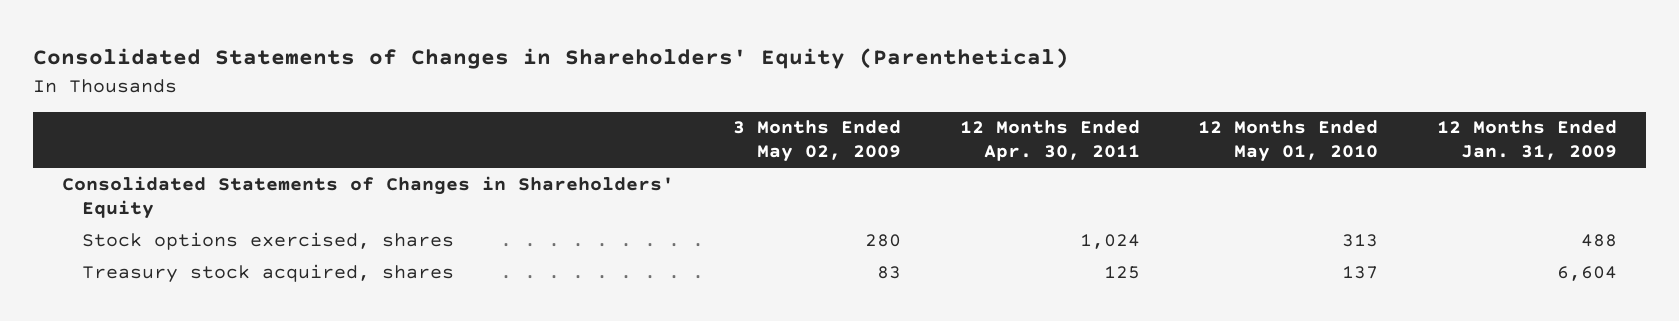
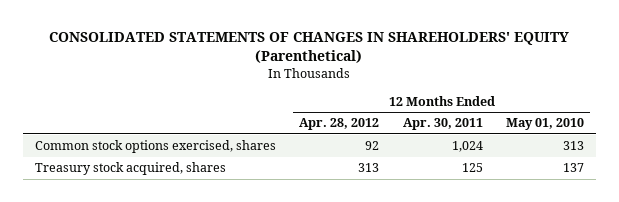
- Consolidated Statements of Changes in Shareholders' Equity (Parenthetical)
+ CONSOLIDATED STATEMENTS OF CHANGES IN SHAREHOLDERS' EQUITY (Parenthetical)
- | 3 Months Ended May 02, 2009 | 12 Months Ended Apr. 30, 2011 | 12 Months Ended May 01, 2010 | 12 Months Ended Jan. 31, 2009
+ | 12 Months Ended Apr. 28, 2012 | 12 Months Ended Apr. 30, 2011 | 12 Months Ended May 01, 2010
- Consolidated Statements of Changes in Shareholders' Equity
- Stock options exercised, shares | 280 | 1,024 | 313 | 488
+ Common stock options exercised, shares | 92 | 1,024 | 313

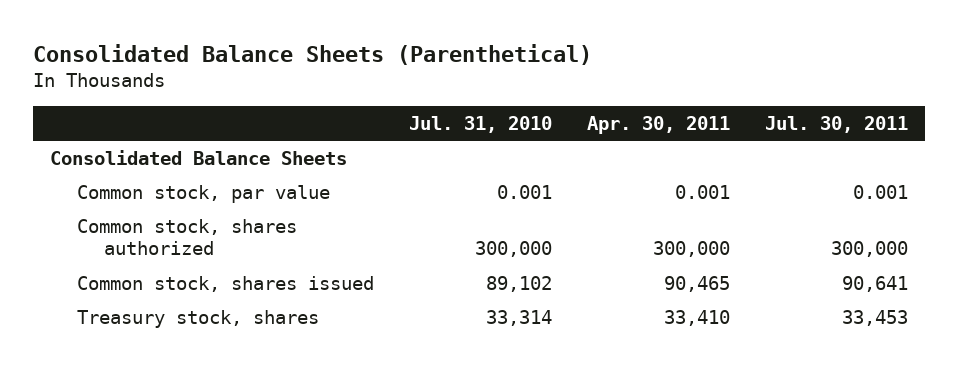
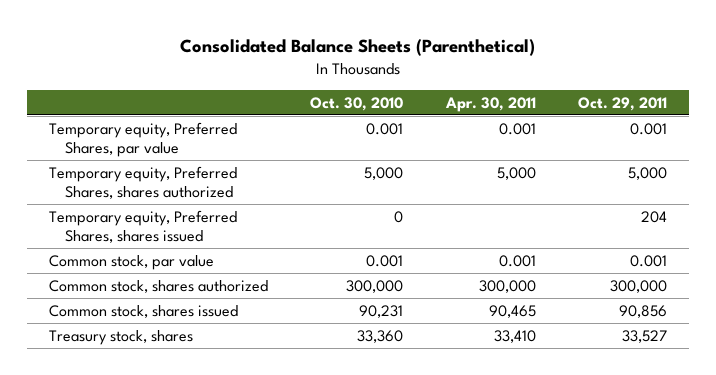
- | Jul. 31, 2010 | Apr. 30, 2011 | Jul. 30, 2011
+ | Oct. 30, 2010 | Apr. 30, 2011 | Oct. 29, 2011
- Consolidated Balance Sheets
+ Temporary equity, Preferred Shares, par value | 0.001 | 0.001 | 0.001
+ Temporary equity, Preferred Shares, shares authorized | 5,000 | 5,000 | 5,000
+ Temporary equity, Preferred Shares, shares issued | 0 | | 204

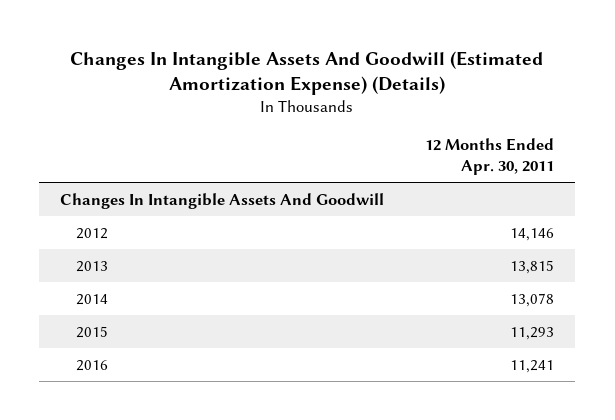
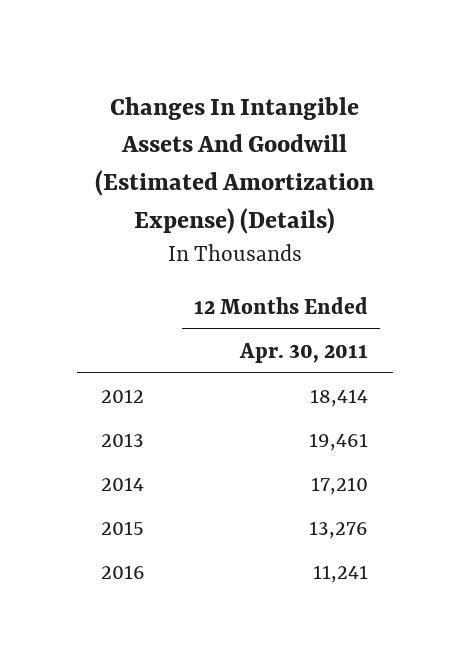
- Changes In Intangible Assets And Goodwill
- 2012 | 14,146
- 2013 | 13,815
- 2014 | 13,078
- 2015 | 11,293
+ 2012 | 18,414
+ 2013 | 19,461
+ 2014 | 17,210
+ 2015 | 13,276

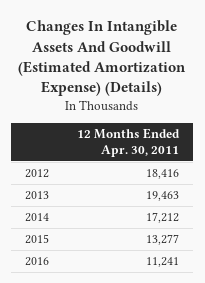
- 2012 | 18,414
- 2013 | 19,461
- 2014 | 17,210
- 2015 | 13,276
+ 2012 | 18,416
+ 2013 | 19,463
+ 2014 | 17,212
+ 2015 | 13,277

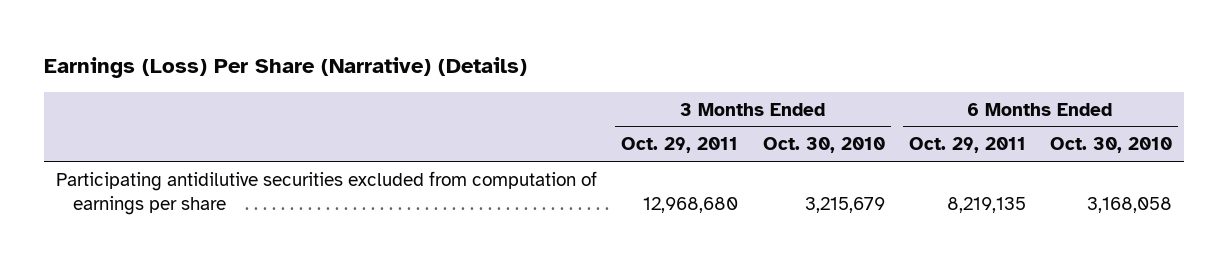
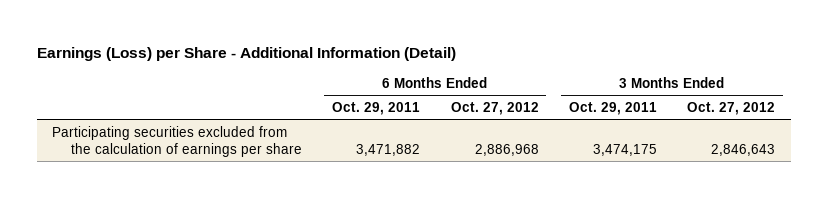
- Earnings (Loss) Per Share (Narrative) (Details)
+ Earnings (Loss) per Share - Additional Information (Detail)
- | 3 Months Ended Oct. 29, 2011 | 3 Months Ended Oct. 30, 2010 | 6 Months Ended Oct. 29, 2011 | 6 Months Ended Oct. 30, 2010
+ | 6 Months Ended Oct. 29, 2011 | 6 Months Ended Oct. 27, 2012 | 3 Months Ended Oct. 29, 2011 | 3 Months Ended Oct. 27, 2012
- Participating antidilutive securities excluded from computation of earnings per share | 12,968,680 | 3,215,679 | 8,219,135 | 3,168,058
+ Participating securities excluded from the calculation of earnings per share | 3,471,882 | 2,886,968 | 3,474,175 | 2,846,643

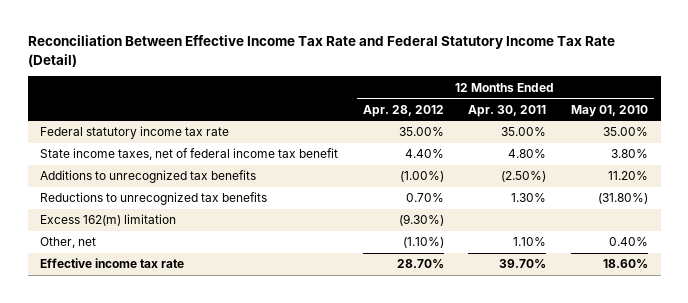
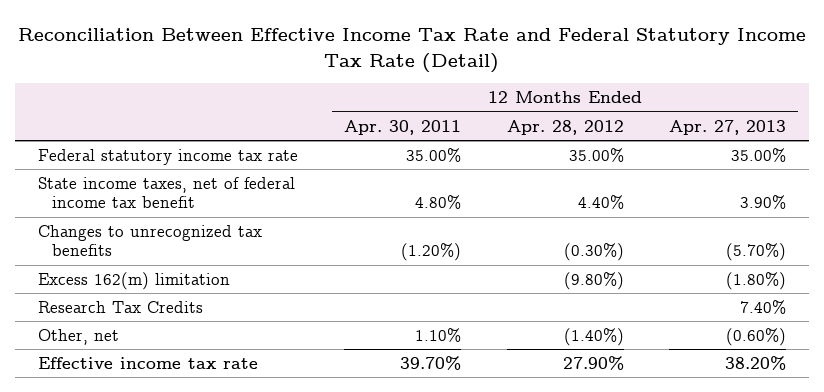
- | 12 Months Ended Apr. 28, 2012 | 12 Months Ended Apr. 30, 2011 | 12 Months Ended May 01, 2010
+ | 12 Months Ended Apr. 30, 2011 | 12 Months Ended Apr. 28, 2012 | 12 Months Ended Apr. 27, 2013
- Additions to unrecognized tax benefits | (1.00%) | (2.50%) | 11.20%
- Reductions to unrecognized tax benefits | 0.70% | 1.30% | (31.80%)
- Excess 162(m) limitation | (9.30%) | |
- Other, net | (1.10%) | 1.10% | 0.40%
- Effective income tax rate | 28.70% | 39.70% | 18.60%
+ Changes to unrecognized tax benefits | (1.20%) | (0.30%) | (5.70%)
+ Excess 162(m) limitation | | (9.80%) | (1.80%)
+ Research Tax Credits | | | 7.40%
+ Other, net | 1.10% | (1.40%) | (0.60%)
+ Effective income tax rate | 39.70% | 27.90% | 38.20%

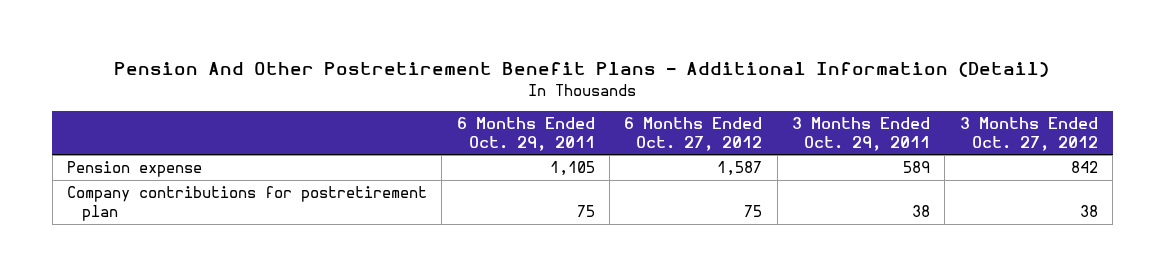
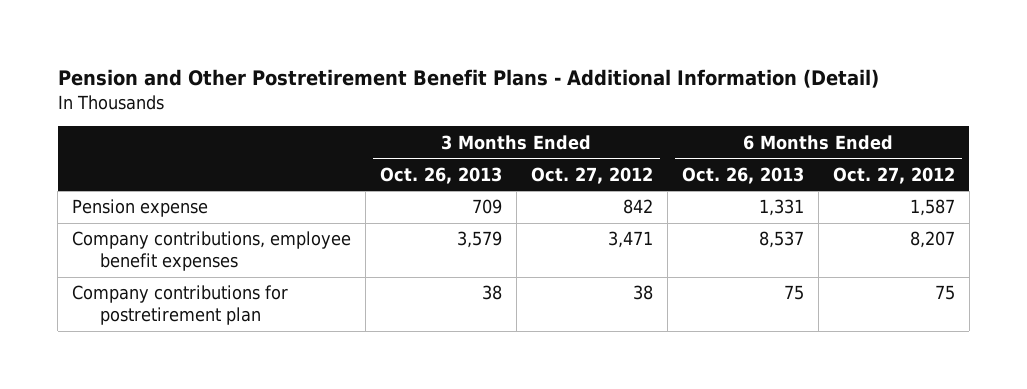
- Pension And Other Postretirement Benefit Plans - Additional Information (Detail)
+ Pension and Other Postretirement Benefit Plans - Additional Information (Detail)
- | 6 Months Ended Oct. 29, 2011 | 6 Months Ended Oct. 27, 2012 | 3 Months Ended Oct. 29, 2011 | 3 Months Ended Oct. 27, 2012
+ | 3 Months Ended Oct. 26, 2013 | 3 Months Ended Oct. 27, 2012 | 6 Months Ended Oct. 26, 2013 | 6 Months Ended Oct. 27, 2012
+ Company contributions, employee benefit expenses | 3,579 | 3,471 | 8,537 | 8,207

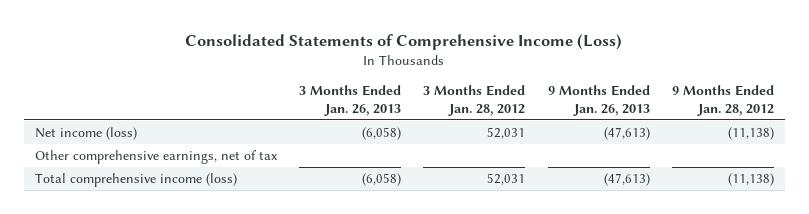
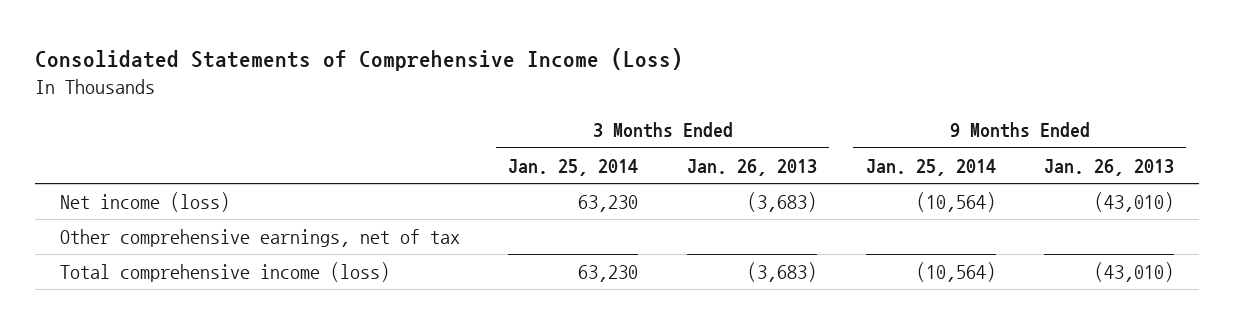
- | 3 Months Ended Jan. 26, 2013 | 3 Months Ended Jan. 28, 2012 | 9 Months Ended Jan. 26, 2013 | 9 Months Ended Jan. 28, 2012
+ | 3 Months Ended Jan. 25, 2014 | 3 Months Ended Jan. 26, 2013 | 9 Months Ended Jan. 25, 2014 | 9 Months Ended Jan. 26, 2013
- Net income (loss) | (6,058) | 52,031 | (47,613) | (11,138)
+ Net income (loss) | 63,230 | (3,683) | (10,564) | (43,010)
- Total comprehensive income (loss) | (6,058) | 52,031 | (47,613) | (11,138)
+ Total comprehensive income (loss) | 63,230 | (3,683) | (10,564) | (43,010)

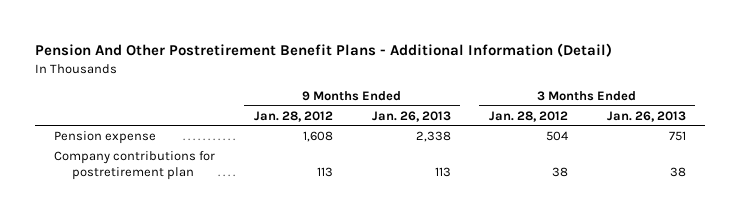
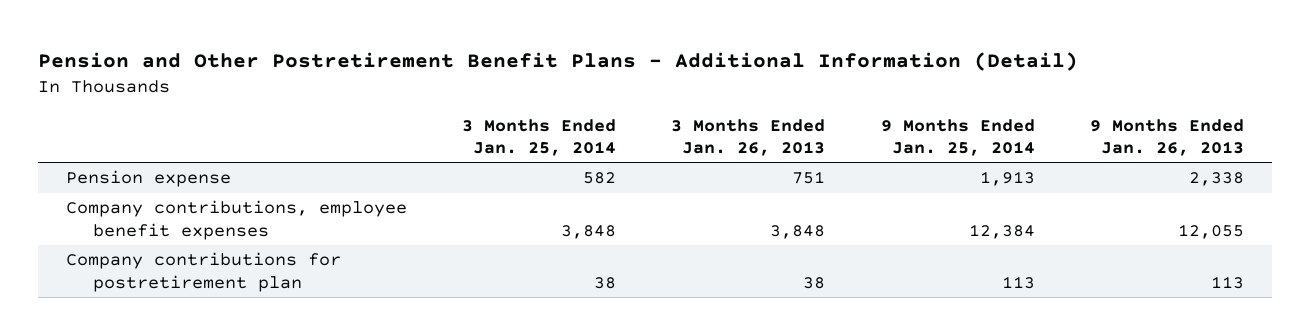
- Pension And Other Postretirement Benefit Plans - Additional Information (Detail)
+ Pension and Other Postretirement Benefit Plans - Additional Information (Detail)
- | 9 Months Ended Jan. 28, 2012 | 9 Months Ended Jan. 26, 2013 | 3 Months Ended Jan. 28, 2012 | 3 Months Ended Jan. 26, 2013
+ | 3 Months Ended Jan. 25, 2014 | 3 Months Ended Jan. 26, 2013 | 9 Months Ended Jan. 25, 2014 | 9 Months Ended Jan. 26, 2013
+ Company contributions, employee benefit expenses | 3,848 | 3,848 | 12,384 | 12,055

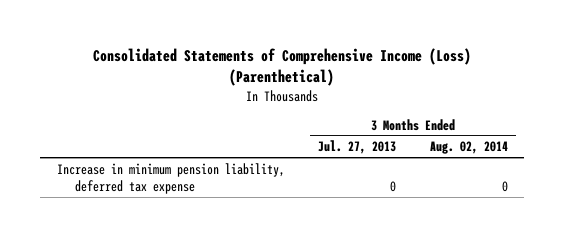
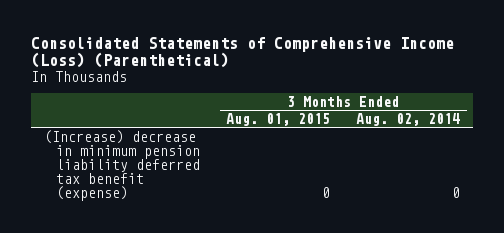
- | 3 Months Ended Jul. 27, 2013 | 3 Months Ended Aug. 02, 2014
+ | 3 Months Ended Aug. 01, 2015 | 3 Months Ended Aug. 02, 2014
- Increase in minimum pension liability, deferred tax expense | 0 | 0
+ (Increase) decrease in minimum pension liability deferred tax benefit (expense) | 0 | 0

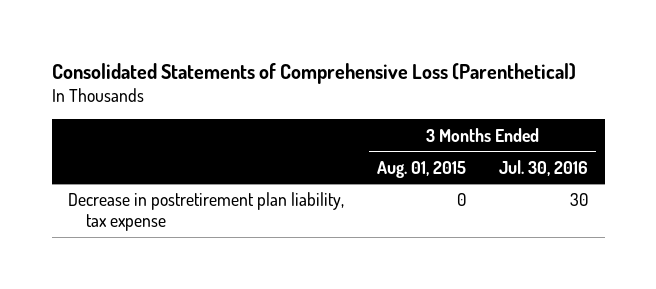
- Consolidated Statements of Comprehensive Income (Loss) (Parenthetical)
+ Consolidated Statements of Comprehensive Loss (Parenthetical)
- | 3 Months Ended Aug. 01, 2015 | 3 Months Ended Aug. 02, 2014
+ | 3 Months Ended Aug. 01, 2015 | 3 Months Ended Jul. 30, 2016
- (Increase) decrease in minimum pension liability deferred tax benefit (expense) | 0 | 0
+ Decrease in postretirement plan liability, tax expense | 0 | 30

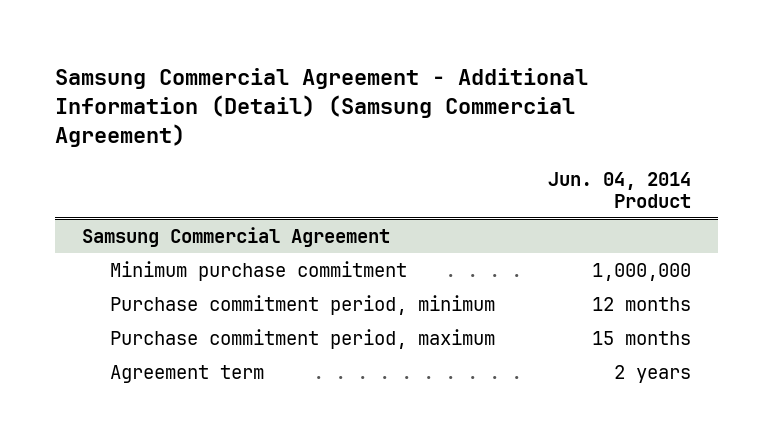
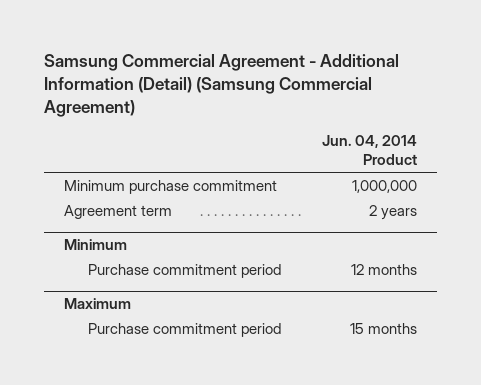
- Samsung Commercial Agreement
- Purchase commitment period, minimum | 12 months
- Purchase commitment period, maximum | 15 months
+ Minimum
+ Purchase commitment period | 12 months
+ Maximum
+ Purchase commitment period | 15 months

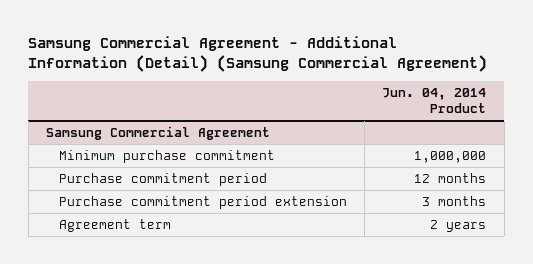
+ Samsung Commercial Agreement
- Agreement term | 2 years
- Minimum
- Maximum
- Purchase commitment period | 15 months
+ Purchase commitment period extension | 3 months
+ Agreement term | 2 years

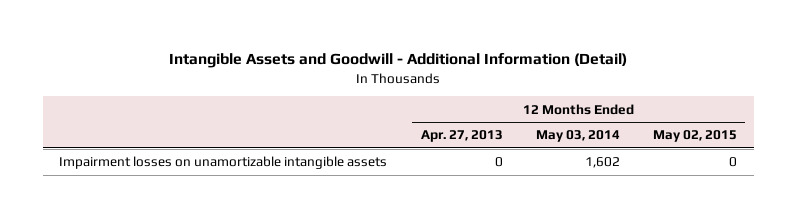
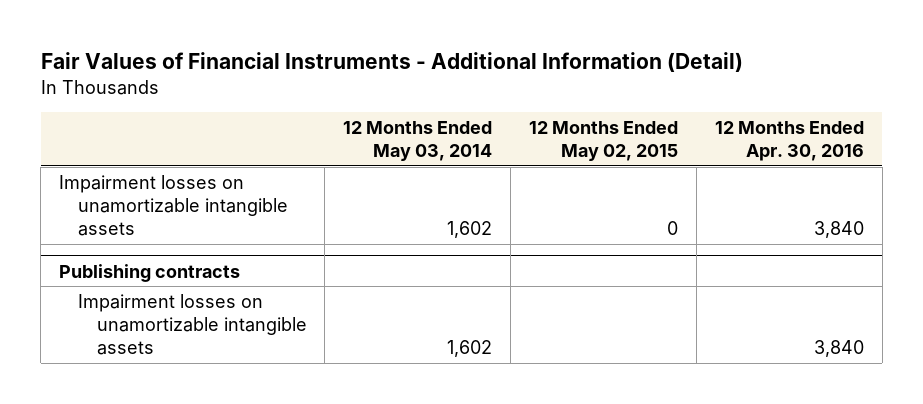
- Intangible Assets and Goodwill - Additional Information (Detail)
+ Fair Values of Financial Instruments - Additional Information (Detail)
- | 12 Months Ended Apr. 27, 2013 | 12 Months Ended May 03, 2014 | 12 Months Ended May 02, 2015
+ | 12 Months Ended May 03, 2014 | 12 Months Ended May 02, 2015 | 12 Months Ended Apr. 30, 2016
+ Publishing contracts
+ Impairment losses on unamortizable intangible assets | 1,602 | | 3,840

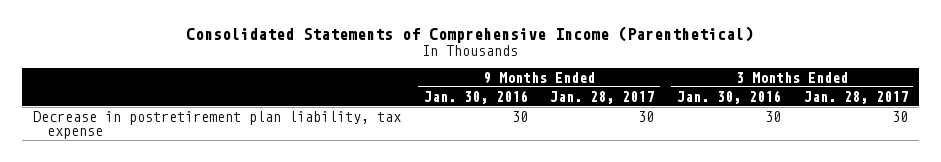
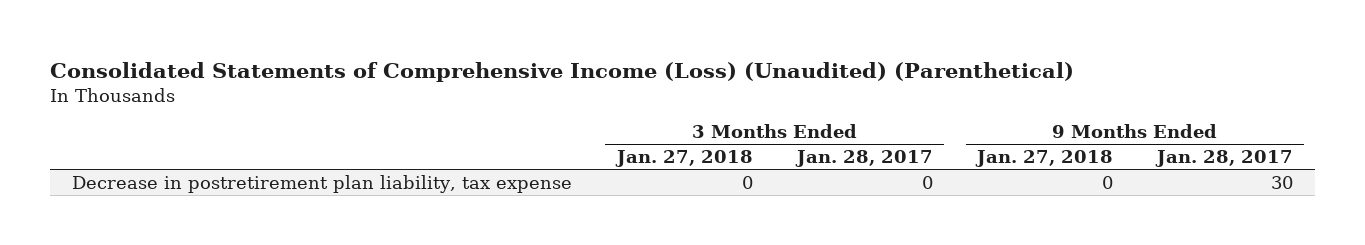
- Consolidated Statements of Comprehensive Income (Parenthetical)
+ Consolidated Statements of Comprehensive Income (Loss) (Unaudited) (Parenthetical)
- | 9 Months Ended Jan. 30, 2016 | 9 Months Ended Jan. 28, 2017 | 3 Months Ended Jan. 30, 2016 | 3 Months Ended Jan. 28, 2017
+ | 3 Months Ended Jan. 27, 2018 | 3 Months Ended Jan. 28, 2017 | 9 Months Ended Jan. 27, 2018 | 9 Months Ended Jan. 28, 2017
- Decrease in postretirement plan liability, tax expense | 30 | 30 | 30 | 30
+ Decrease in postretirement plan liability, tax expense | 0 | 0 | 0 | 30

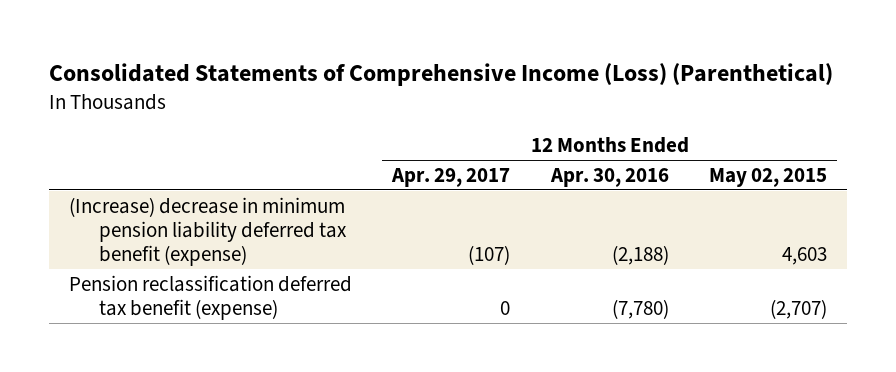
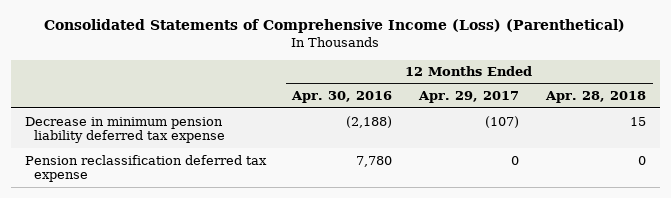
- | 12 Months Ended Apr. 29, 2017 | 12 Months Ended Apr. 30, 2016 | 12 Months Ended May 02, 2015
+ | 12 Months Ended Apr. 30, 2016 | 12 Months Ended Apr. 29, 2017 | 12 Months Ended Apr. 28, 2018
- (Increase) decrease in minimum pension liability deferred tax benefit (expense) | (107) | (2,188) | 4,603
- Pension reclassification deferred tax benefit (expense) | 0 | (7,780) | (2,707)
+ Decrease in minimum pension liability deferred tax expense | (2,188) | (107) | 15
+ Pension reclassification deferred tax expense | 7,780 | 0 | 0

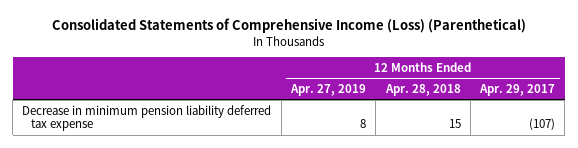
- | 12 Months Ended Apr. 30, 2016 | 12 Months Ended Apr. 29, 2017 | 12 Months Ended Apr. 28, 2018
+ | 12 Months Ended Apr. 27, 2019 | 12 Months Ended Apr. 28, 2018 | 12 Months Ended Apr. 29, 2017
- Pension reclassification deferred tax expense | 7,780 | 0 | 0

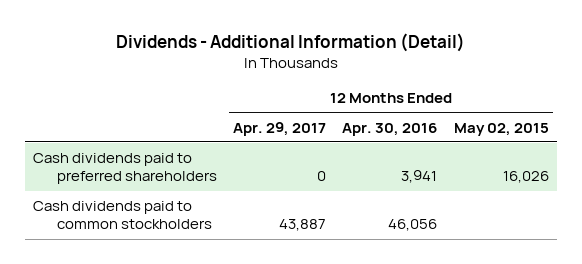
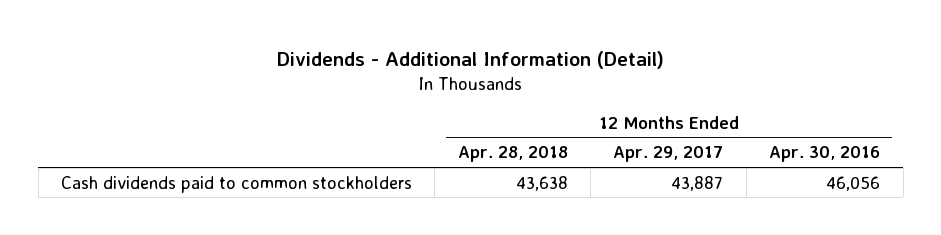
- | 12 Months Ended Apr. 29, 2017 | 12 Months Ended Apr. 30, 2016 | 12 Months Ended May 02, 2015
+ | 12 Months Ended Apr. 28, 2018 | 12 Months Ended Apr. 29, 2017 | 12 Months Ended Apr. 30, 2016
- Cash dividends paid to preferred shareholders | 0 | 3,941 | 16,026

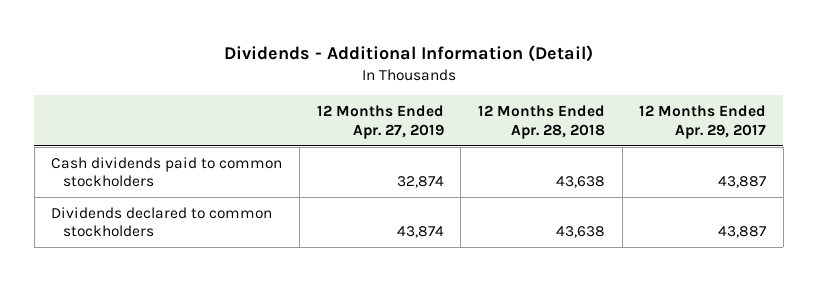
- | 12 Months Ended Apr. 28, 2018 | 12 Months Ended Apr. 29, 2017 | 12 Months Ended Apr. 30, 2016
+ | 12 Months Ended Apr. 27, 2019 | 12 Months Ended Apr. 28, 2018 | 12 Months Ended Apr. 29, 2017
+ Dividends declared to common stockholders | 43,874 | 43,638 | 43,887

